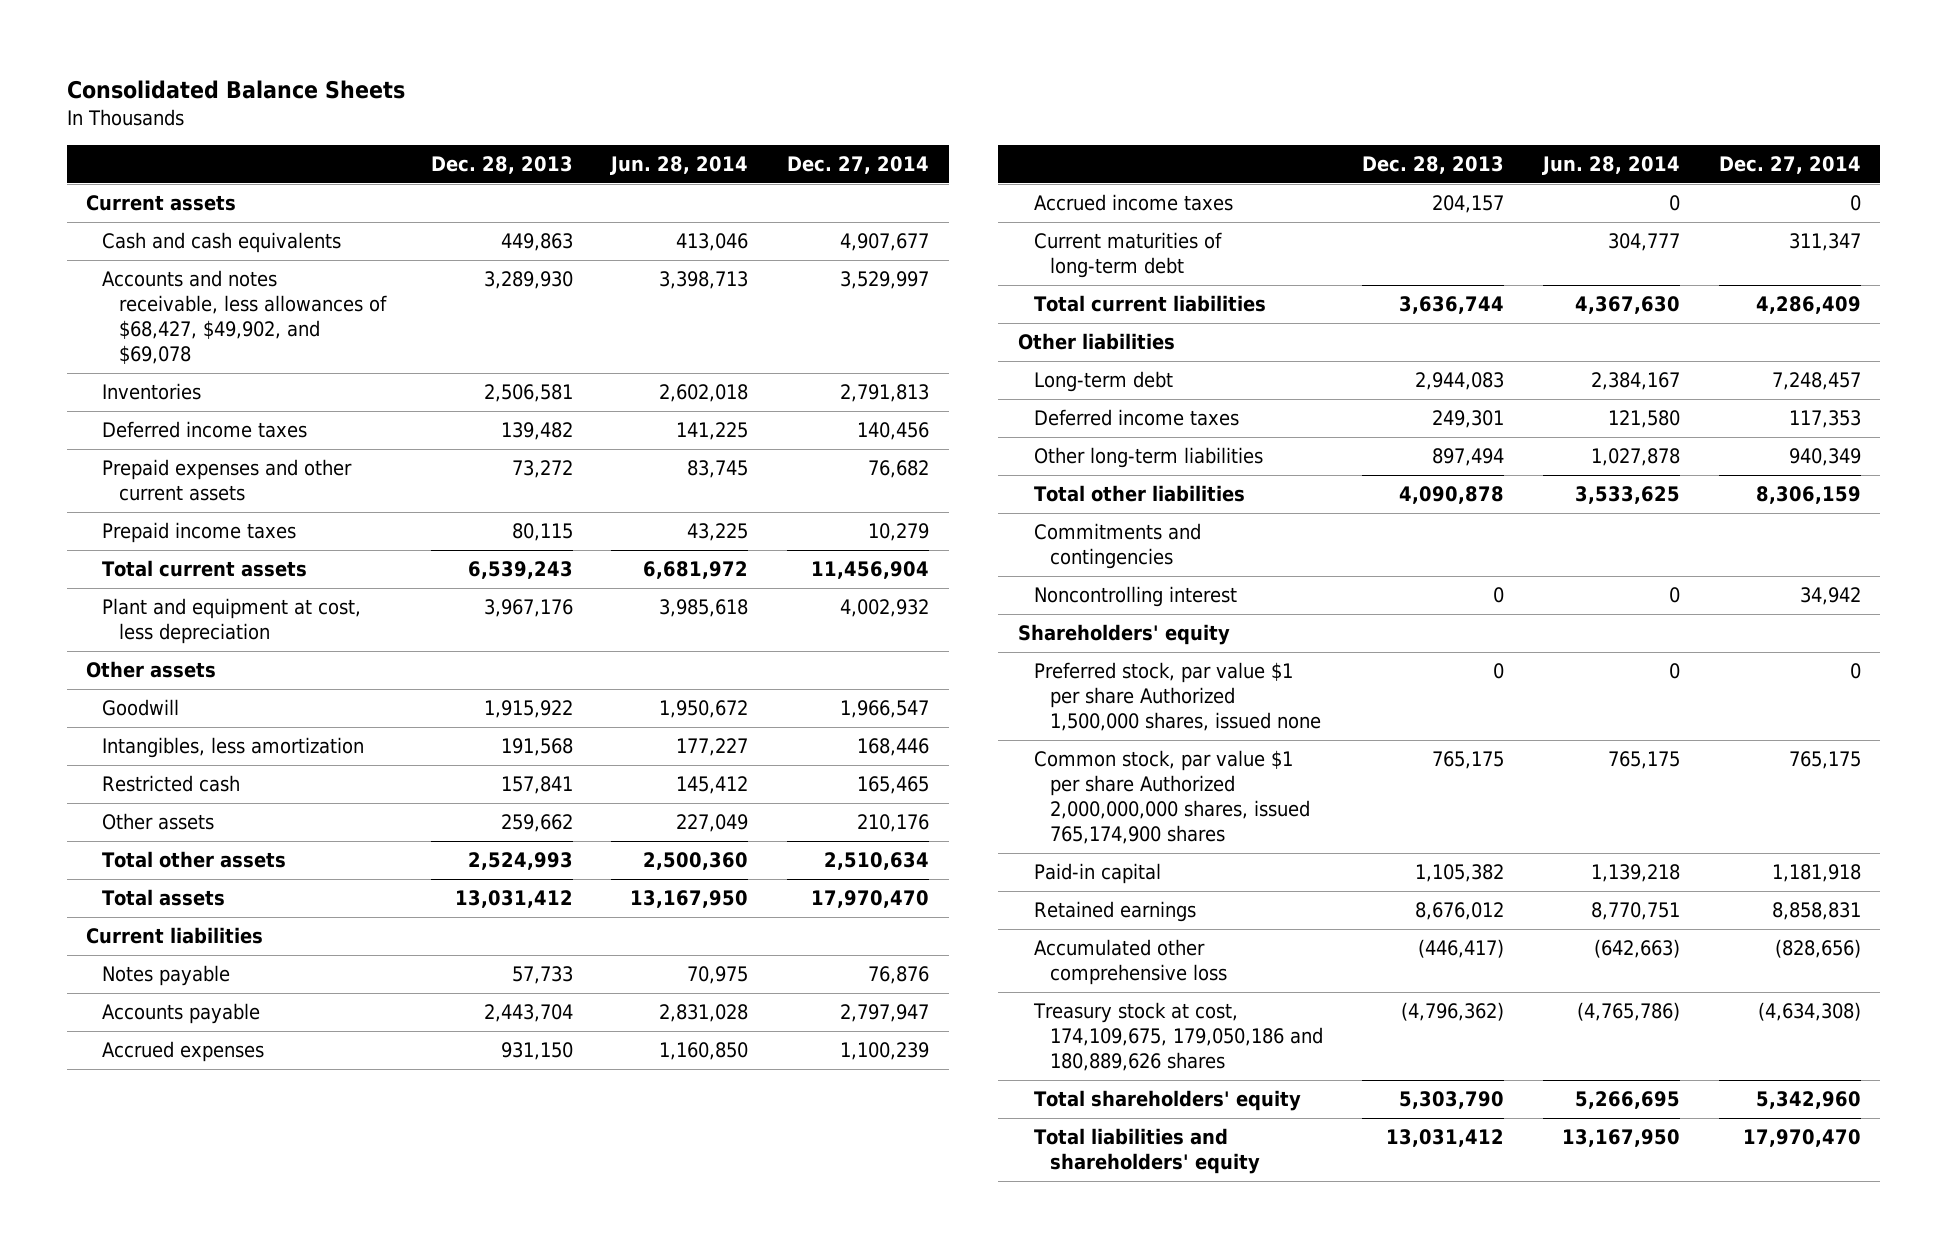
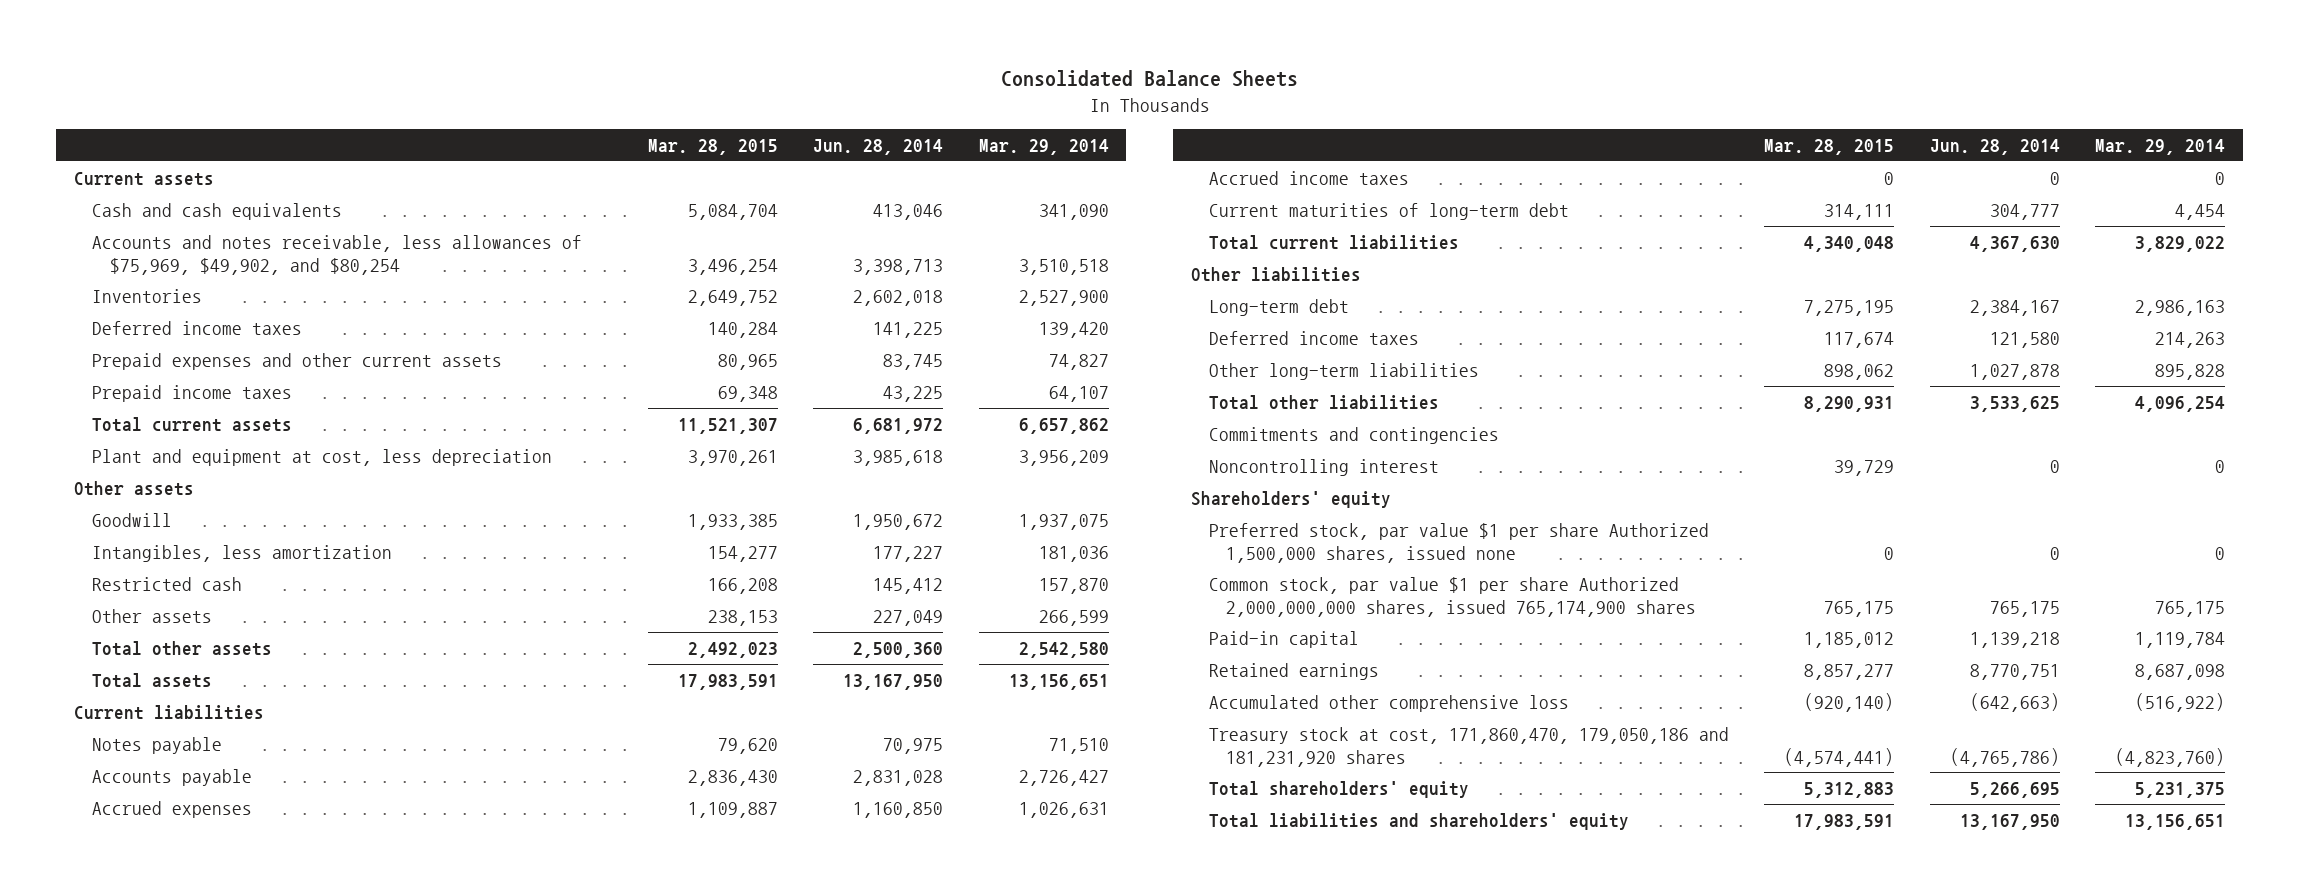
- | Dec. 28, 2013 | Jun. 28, 2014 | Dec. 27, 2014
+ | Mar. 28, 2015 | Jun. 28, 2014 | Mar. 29, 2014
- Accounts and notes receivable, less allowances of $68,427, $49,902, and $69,078 | 3,289,930 | 3,398,713 | 3,529,997
+ Accounts and notes receivable, less allowances of $75,969, $49,902, and $80,254 | 3,496,254 | 3,398,713 | 3,510,518
- Treasury stock at cost, 174,109,675, 179,050,186 and 180,889,626 shares | (4,796,362) | (4,765,786) | (4,634,308)
+ Treasury stock at cost, 171,860,470, 179,050,186 and 181,231,920 shares | (4,574,441) | (4,765,786) | (4,823,760)

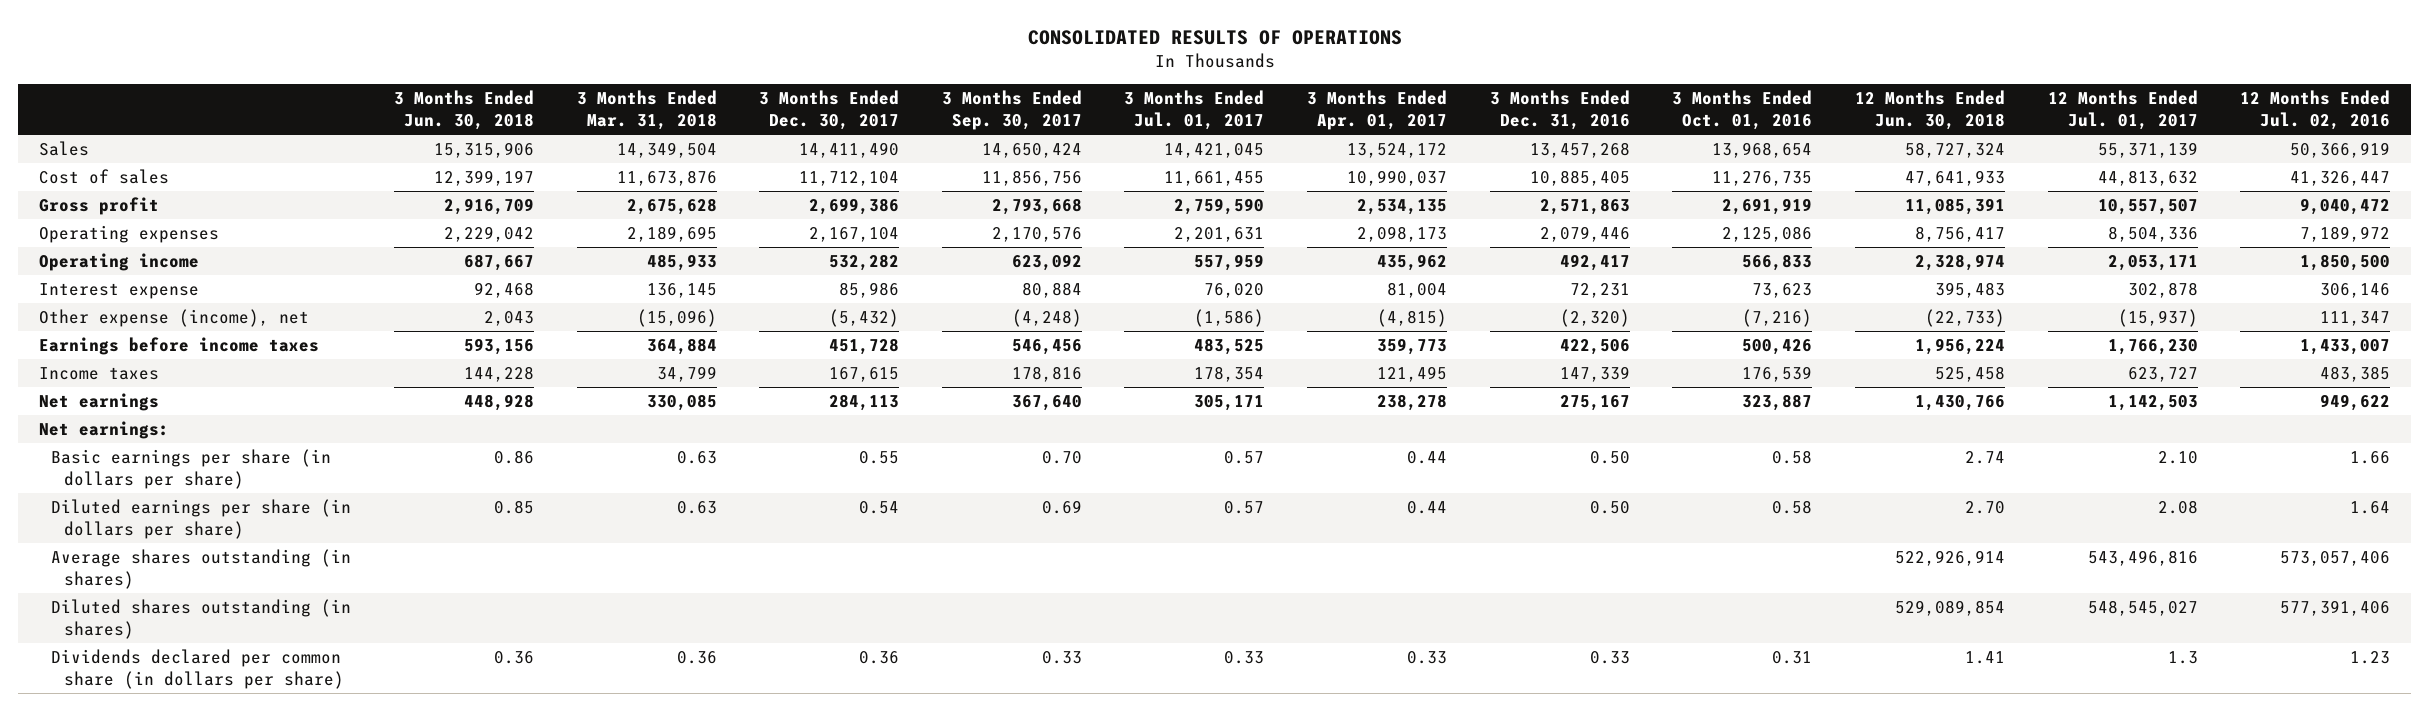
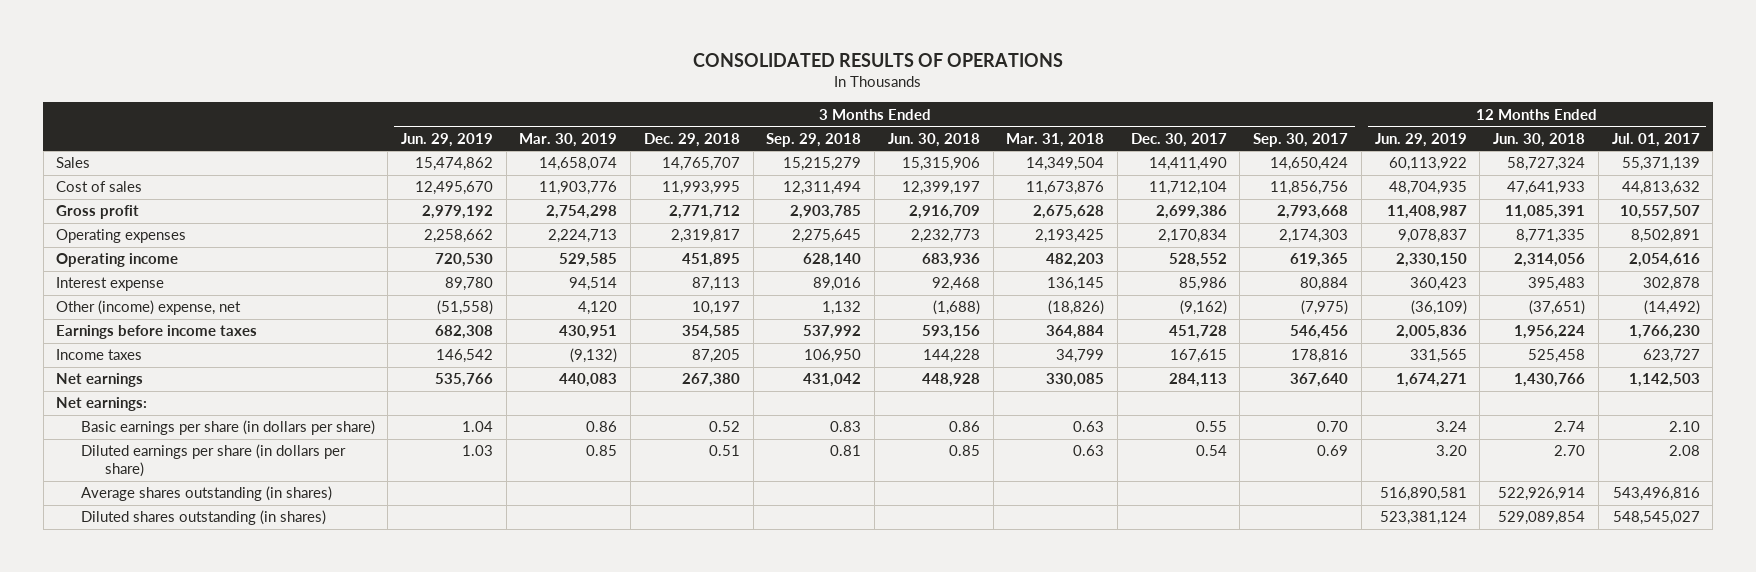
- | 3 Months Ended Jun. 30, 2018 | 3 Months Ended Mar. 31, 2018 | 3 Months Ended Dec. 30, 2017 | 3 Months Ended Sep. 30, 2017 | 3 Months Ended Jul. 01, 2017 | 3 Months Ended Apr. 01, 2017 | 3 Months Ended Dec. 31, 2016 | 3 Months Ended Oct. 01, 2016 | 12 Months Ended Jun. 30, 2018 | 12 Months Ended Jul. 01, 2017 | 12 Months Ended Jul. 02, 2016
+ | 3 Months Ended Jun. 29, 2019 | 3 Months Ended Mar. 30, 2019 | 3 Months Ended Dec. 29, 2018 | 3 Months Ended Sep. 29, 2018 | 3 Months Ended Jun. 30, 2018 | 3 Months Ended Mar. 31, 2018 | 3 Months Ended Dec. 30, 2017 | 3 Months Ended Sep. 30, 2017 | 12 Months Ended Jun. 29, 2019 | 12 Months Ended Jun. 30, 2018 | 12 Months Ended Jul. 01, 2017
- Operating expenses | 2,229,042 | 2,189,695 | 2,167,104 | 2,170,576 | 2,201,631 | 2,098,173 | 2,079,446 | 2,125,086 | 8,756,417 | 8,504,336 | 7,189,972
- Operating income | 687,667 | 485,933 | 532,282 | 623,092 | 557,959 | 435,962 | 492,417 | 566,833 | 2,328,974 | 2,053,171 | 1,850,500
+ Operating expenses | 2,258,662 | 2,224,713 | 2,319,817 | 2,275,645 | 2,232,773 | 2,193,425 | 2,170,834 | 2,174,303 | 9,078,837 | 8,771,335 | 8,502,891
+ Operating income | 720,530 | 529,585 | 451,895 | 628,140 | 683,936 | 482,203 | 528,552 | 619,365 | 2,330,150 | 2,314,056 | 2,054,616
- Other expense (income), net | 2,043 | (15,096) | (5,432) | (4,248) | (1,586) | (4,815) | (2,320) | (7,216) | (22,733) | (15,937) | 111,347
+ Other (income) expense, net | (51,558) | 4,120 | 10,197 | 1,132 | (1,688) | (18,826) | (9,162) | (7,975) | (36,109) | (37,651) | (14,492)
- Dividends declared per common share (in dollars per share) | 0.36 | 0.36 | 0.36 | 0.33 | 0.33 | 0.33 | 0.33 | 0.31 | 1.41 | 1.3 | 1.23

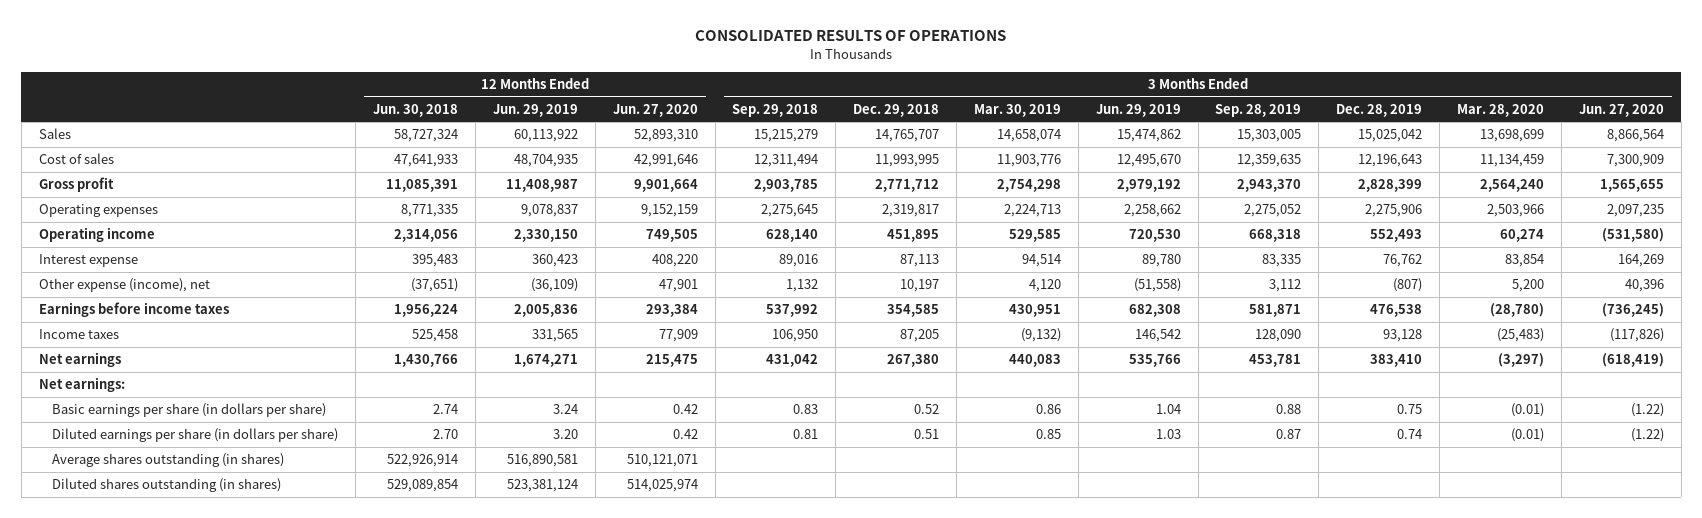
- | 3 Months Ended Jun. 29, 2019 | 3 Months Ended Mar. 30, 2019 | 3 Months Ended Dec. 29, 2018 | 3 Months Ended Sep. 29, 2018 | 3 Months Ended Jun. 30, 2018 | 3 Months Ended Mar. 31, 2018 | 3 Months Ended Dec. 30, 2017 | 3 Months Ended Sep. 30, 2017 | 12 Months Ended Jun. 29, 2019 | 12 Months Ended Jun. 30, 2018 | 12 Months Ended Jul. 01, 2017
+ | 12 Months Ended Jun. 30, 2018 | 12 Months Ended Jun. 29, 2019 | 12 Months Ended Jun. 27, 2020 | 3 Months Ended Sep. 29, 2018 | 3 Months Ended Dec. 29, 2018 | 3 Months Ended Mar. 30, 2019 | 3 Months Ended Jun. 29, 2019 | 3 Months Ended Sep. 28, 2019 | 3 Months Ended Dec. 28, 2019 | 3 Months Ended Mar. 28, 2020 | 3 Months Ended Jun. 27, 2020
- Other (income) expense, net | (51,558) | 4,120 | 10,197 | 1,132 | (1,688) | (18,826) | (9,162) | (7,975) | (36,109) | (37,651) | (14,492)
+ Other expense (income), net | (37,651) | (36,109) | 47,901 | 1,132 | 10,197 | 4,120 | (51,558) | 3,112 | (807) | 5,200 | 40,396

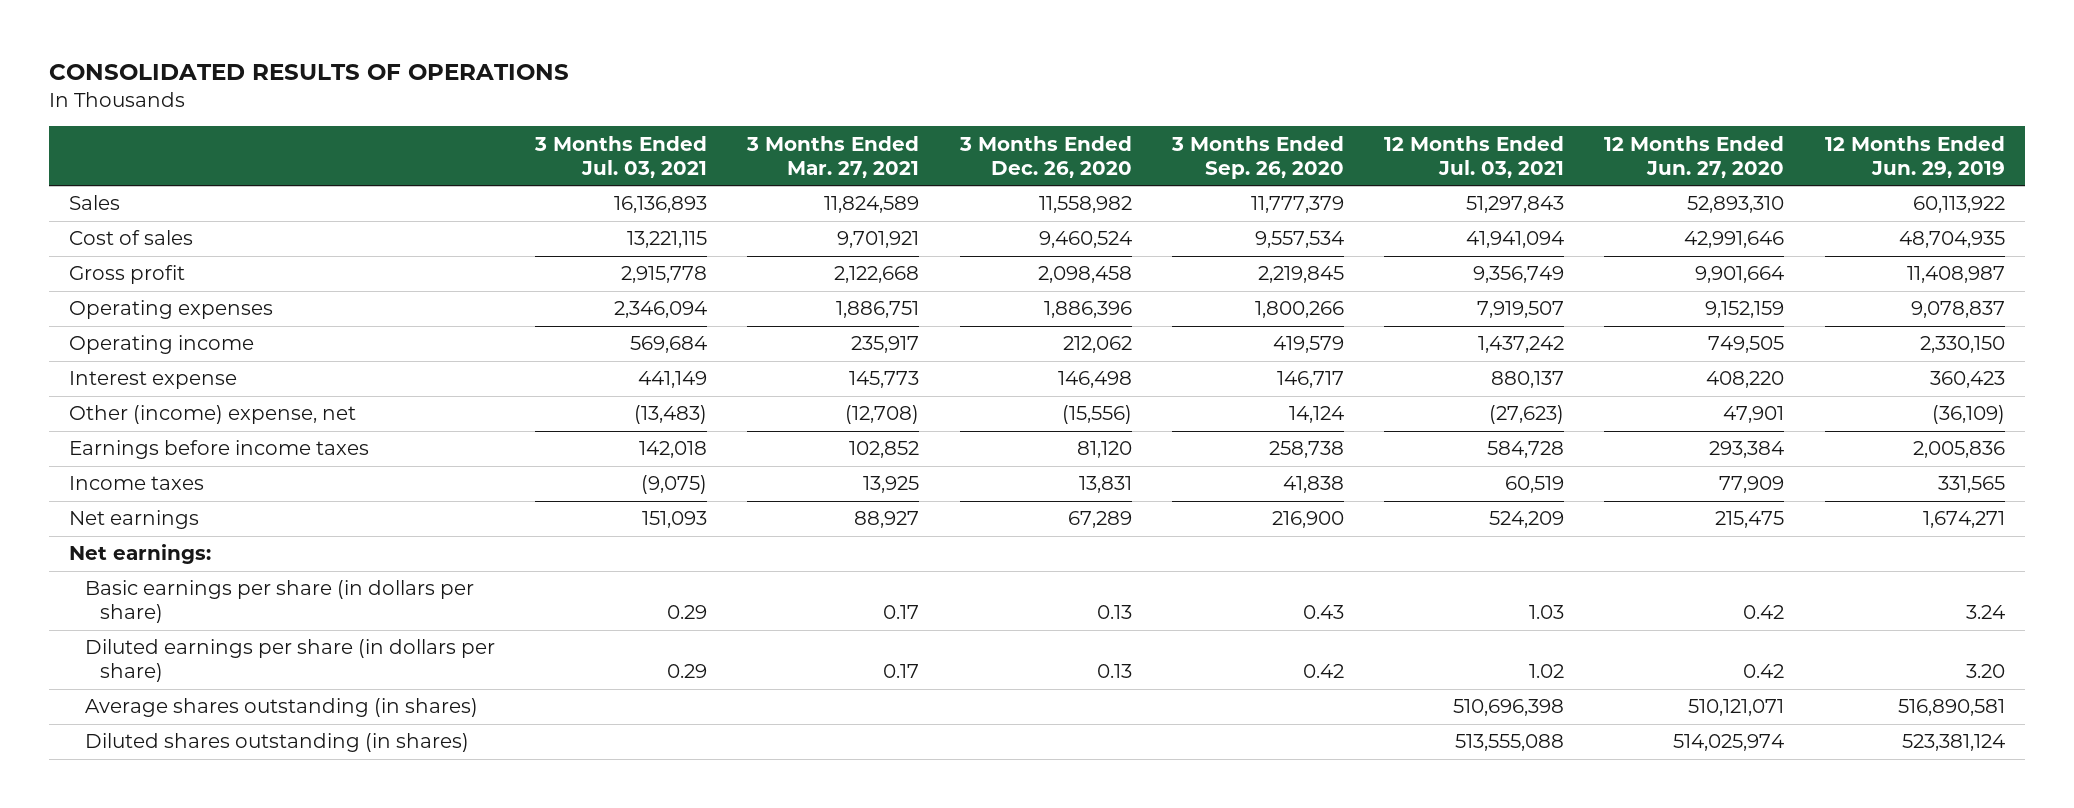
- | 12 Months Ended Jun. 30, 2018 | 12 Months Ended Jun. 29, 2019 | 12 Months Ended Jun. 27, 2020 | 3 Months Ended Sep. 29, 2018 | 3 Months Ended Dec. 29, 2018 | 3 Months Ended Mar. 30, 2019 | 3 Months Ended Jun. 29, 2019 | 3 Months Ended Sep. 28, 2019 | 3 Months Ended Dec. 28, 2019 | 3 Months Ended Mar. 28, 2020 | 3 Months Ended Jun. 27, 2020
+ | 3 Months Ended Jul. 03, 2021 | 3 Months Ended Mar. 27, 2021 | 3 Months Ended Dec. 26, 2020 | 3 Months Ended Sep. 26, 2020 | 12 Months Ended Jul. 03, 2021 | 12 Months Ended Jun. 27, 2020 | 12 Months Ended Jun. 29, 2019
- Other expense (income), net | (37,651) | (36,109) | 47,901 | 1,132 | 10,197 | 4,120 | (51,558) | 3,112 | (807) | 5,200 | 40,396
+ Other (income) expense, net | (13,483) | (12,708) | (15,556) | 14,124 | (27,623) | 47,901 | (36,109)

